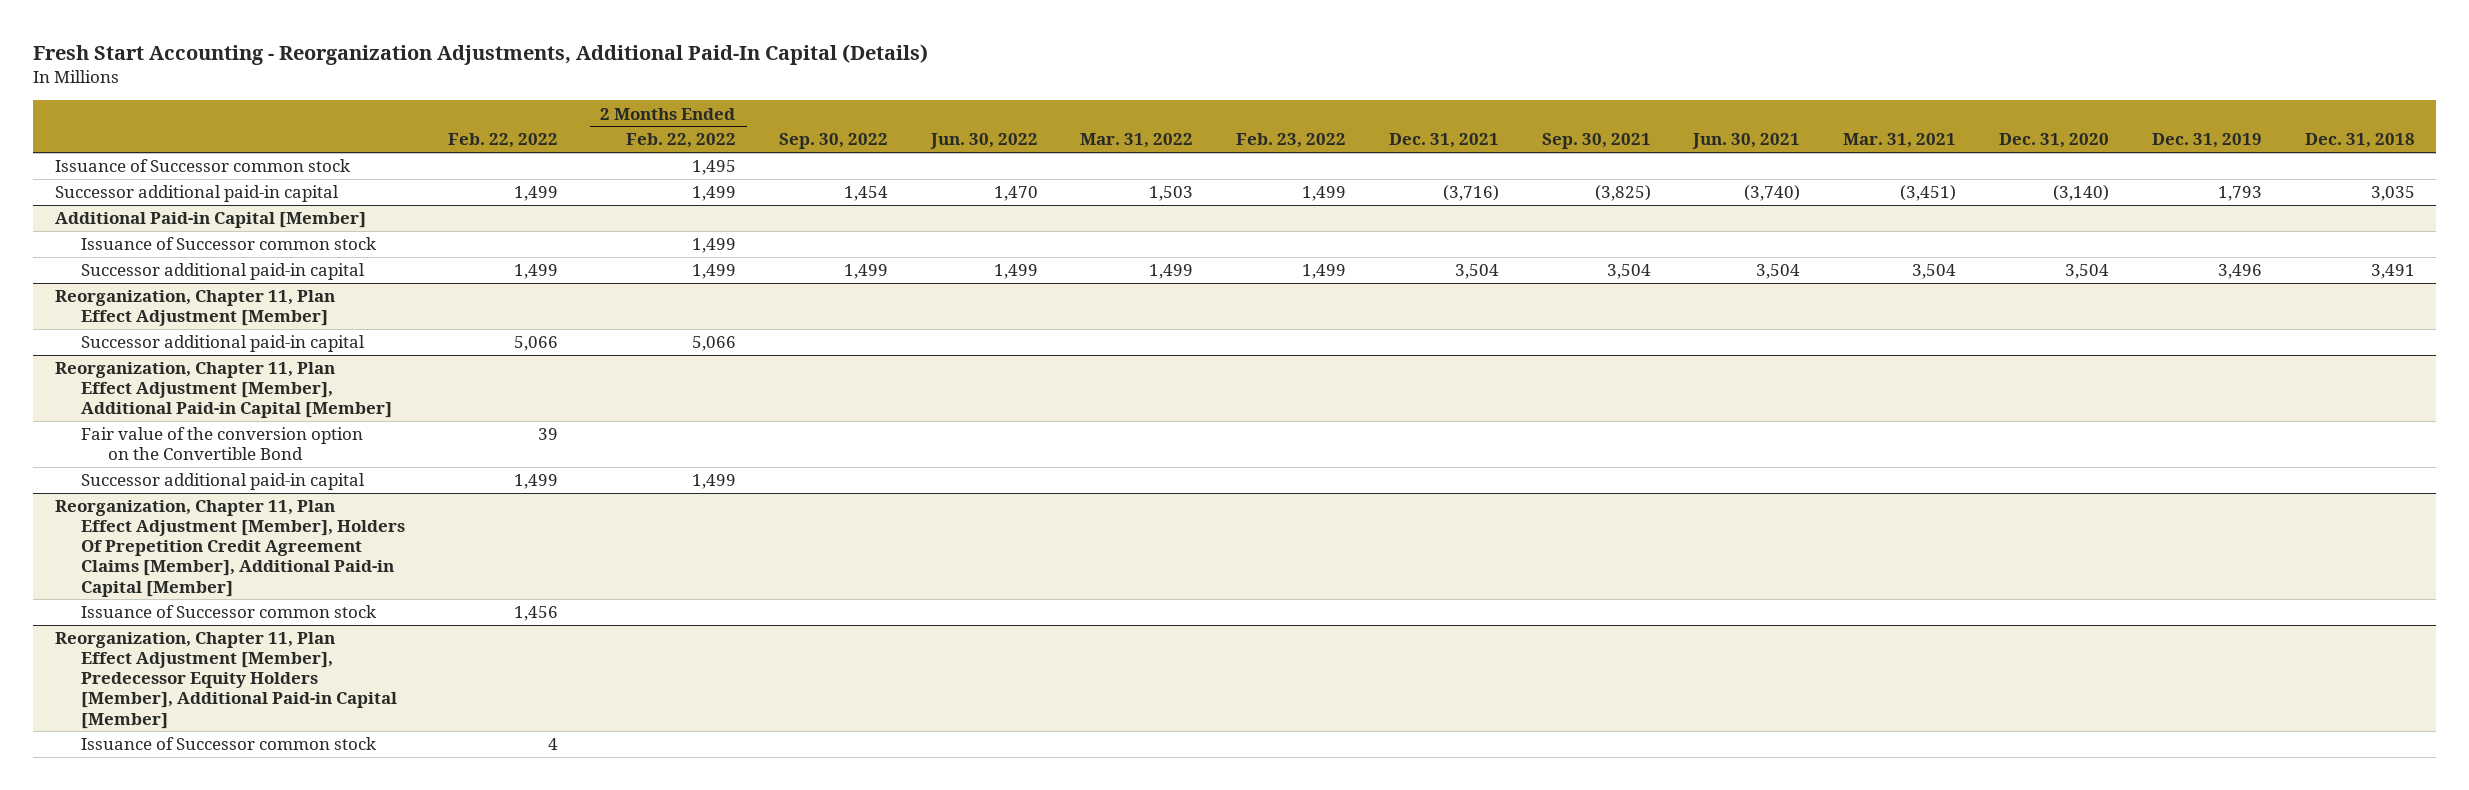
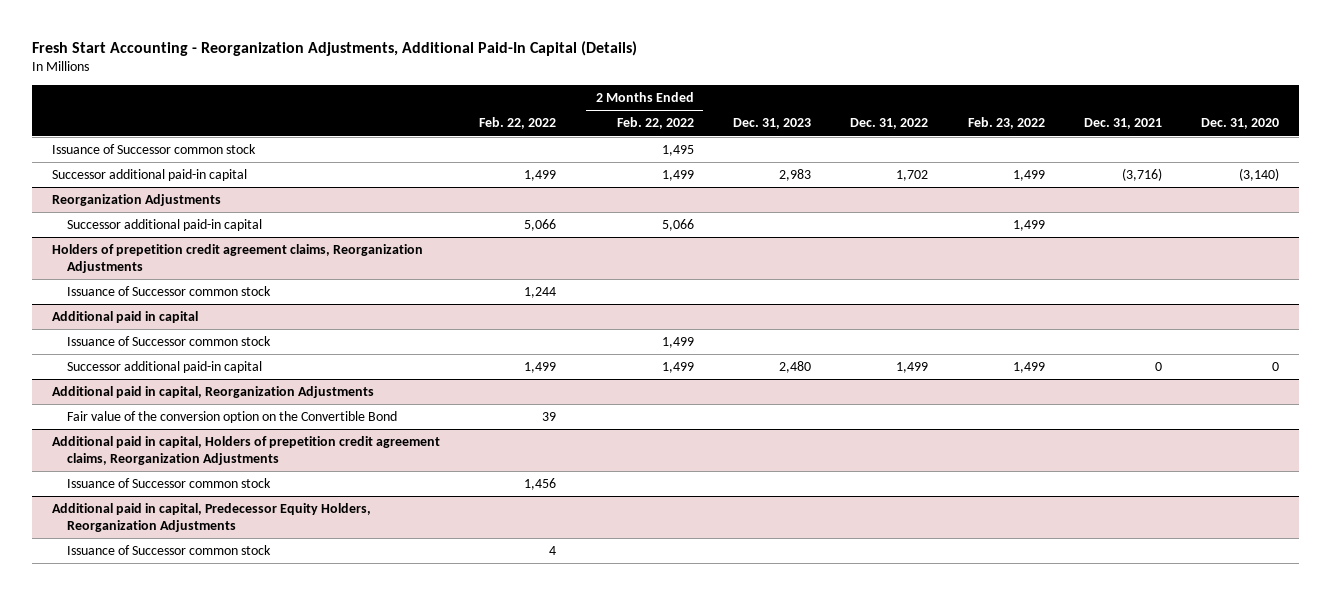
- | Feb. 22, 2022 | 2 Months Ended Feb. 22, 2022 | Sep. 30, 2022 | Jun. 30, 2022 | Mar. 31, 2022 | Feb. 23, 2022 | Dec. 31, 2021 | Sep. 30, 2021 | Jun. 30, 2021 | Mar. 31, 2021 | Dec. 31, 2020 | Dec. 31, 2019 | Dec. 31, 2018
+ | Feb. 22, 2022 | 2 Months Ended Feb. 22, 2022 | Dec. 31, 2023 | Dec. 31, 2022 | Feb. 23, 2022 | Dec. 31, 2021 | Dec. 31, 2020
- Additional Paid-in Capital [Member]
+ Reorganization Adjustments
+ Successor additional paid-in capital | 5,066 | 5,066 | | | 1,499 | |
+ Holders of prepetition credit agreement claims, Reorganization Adjustments
+ Issuance of Successor common stock | 1,244 | | | | | |
+ Additional paid in capital
- Successor additional paid-in capital | 1,499 | 1,499 | 1,499 | 1,499 | 1,499 | 1,499 | 3,504 | 3,504 | 3,504 | 3,504 | 3,504 | 3,496 | 3,491
- Reorganization, Chapter 11, Plan Effect Adjustment [Member]
- Successor additional paid-in capital | 5,066 | 5,066 | | | | | | | | | | |
- Reorganization, Chapter 11, Plan Effect Adjustment [Member], Additional Paid-in Capital [Member]
+ Successor additional paid-in capital | 1,499 | 1,499 | 2,480 | 1,499 | 1,499 | 0 | 0
+ Additional paid in capital, Reorganization Adjustments
- Successor additional paid-in capital | 1,499 | 1,499 | | | | | | | | | | |
- Reorganization, Chapter 11, Plan Effect Adjustment [Member], Holders Of Prepetition Credit Agreement Claims [Member], Additional Paid-in Capital [Member]
+ Additional paid in capital, Holders of prepetition credit agreement claims, Reorganization Adjustments
- Reorganization, Chapter 11, Plan Effect Adjustment [Member], Predecessor Equity Holders [Member], Additional Paid-in Capital [Member]
+ Additional paid in capital, Predecessor Equity Holders, Reorganization Adjustments

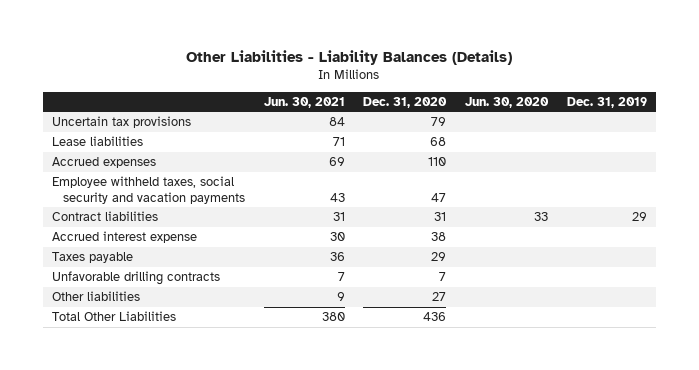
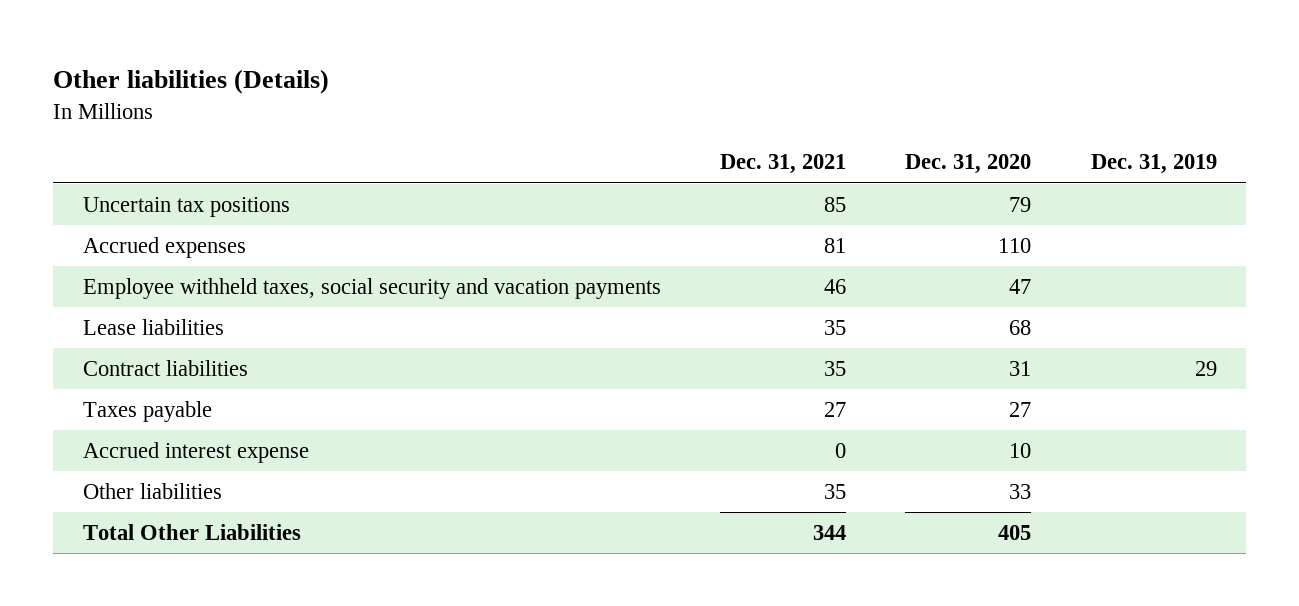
- Other Liabilities - Liability Balances (Details)
+ Other liabilities (Details)
- | Jun. 30, 2021 | Dec. 31, 2020 | Jun. 30, 2020 | Dec. 31, 2019
+ | Dec. 31, 2021 | Dec. 31, 2020 | Dec. 31, 2019
- Uncertain tax provisions | 84 | 79 | |
+ Uncertain tax positions | 85 | 79 |
moved down: Lease liabilities | 35 | 68 |
- Accrued interest expense | 30 | 38 | |
- Taxes payable | 36 | 29 | |
- Unfavorable drilling contracts | 7 | 7 | |
- Other liabilities | 9 | 27 | |
- Total Other Liabilities | 380 | 436 | |
+ Taxes payable | 27 | 27 |
+ Accrued interest expense | 0 | 10 |
+ Other liabilities | 35 | 33 |
+ Total Other Liabilities | 344 | 405 |

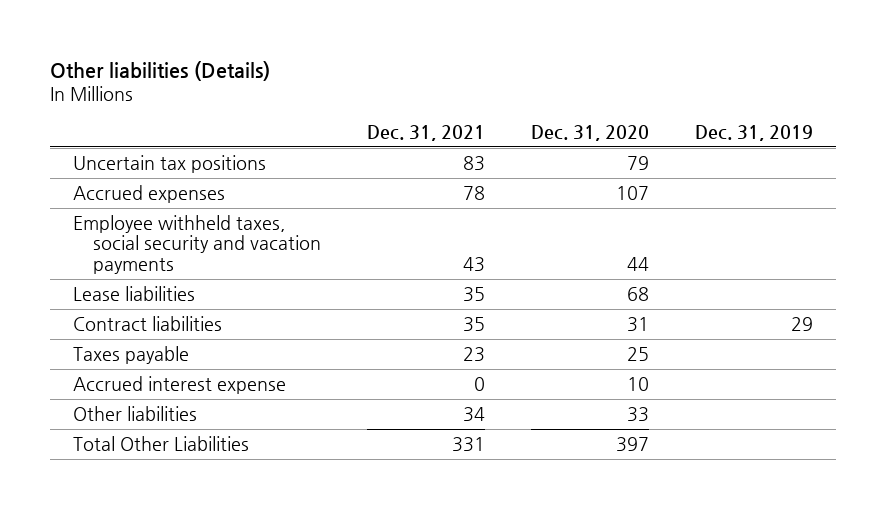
- Uncertain tax positions | 85 | 79 |
- Accrued expenses | 81 | 110 |
- Employee withheld taxes, social security and vacation payments | 46 | 47 |
+ Uncertain tax positions | 83 | 79 |
+ Accrued expenses | 78 | 107 |
+ Employee withheld taxes, social security and vacation payments | 43 | 44 |
- Taxes payable | 27 | 27 |
+ Taxes payable | 23 | 25 |
- Other liabilities | 35 | 33 |
- Total Other Liabilities | 344 | 405 |
+ Other liabilities | 34 | 33 |
+ Total Other Liabilities | 331 | 397 |

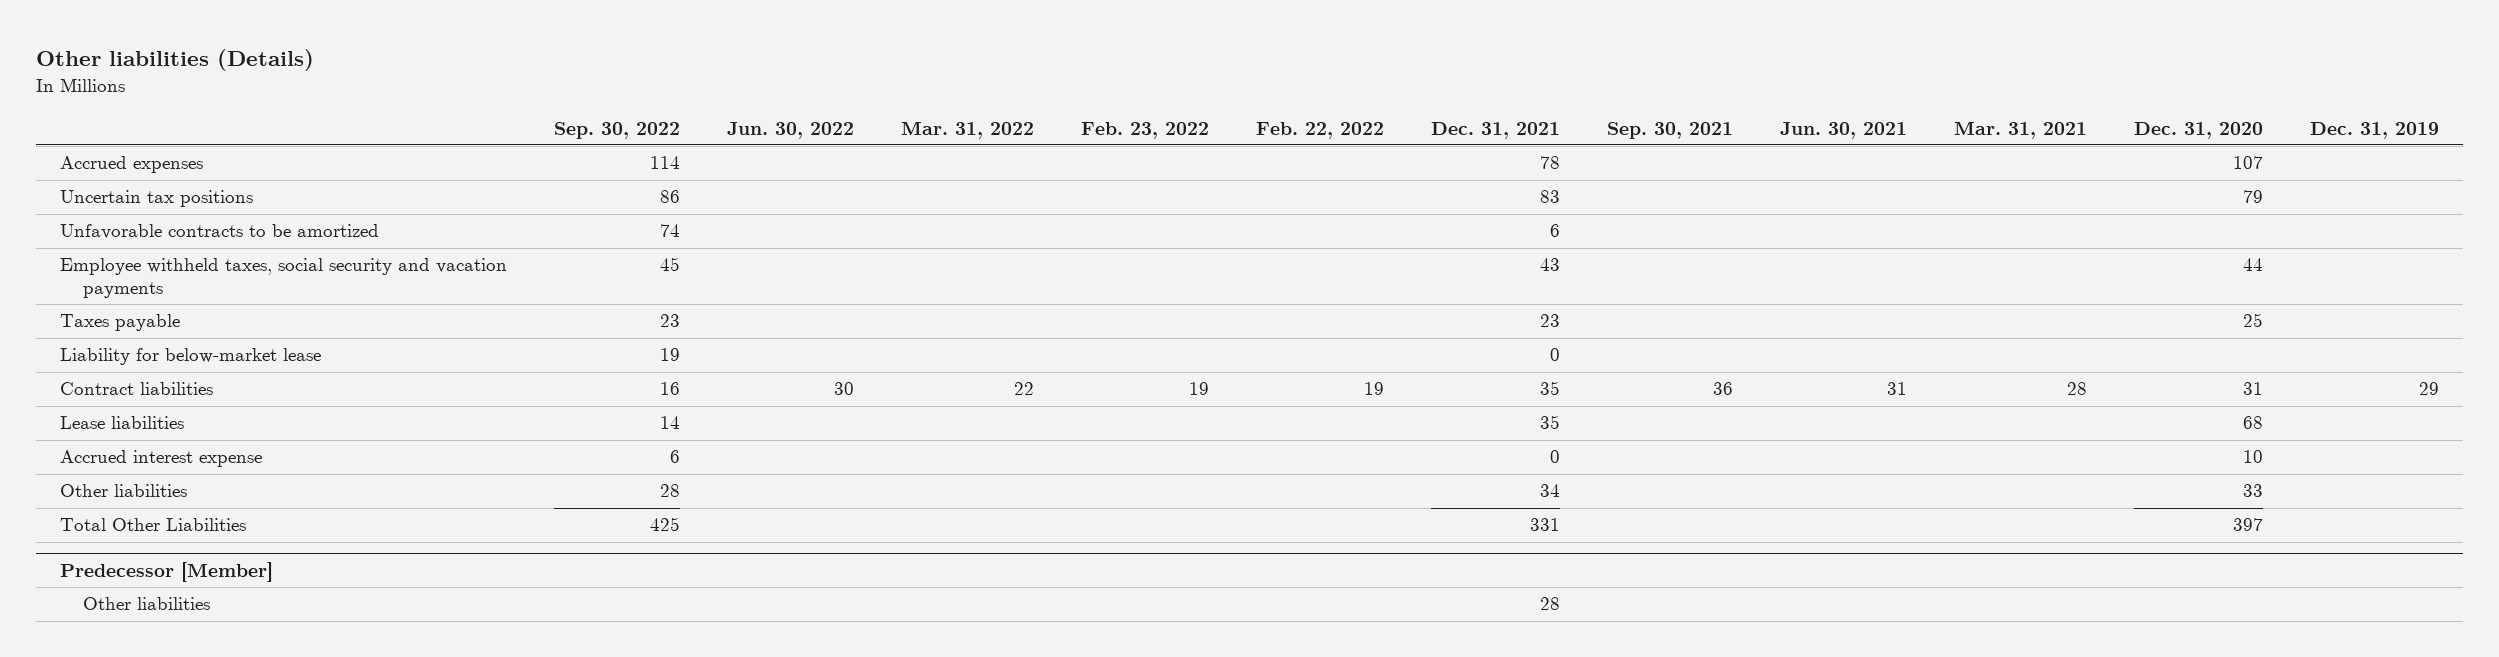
- | Dec. 31, 2021 | Dec. 31, 2020 | Dec. 31, 2019
+ | Sep. 30, 2022 | Jun. 30, 2022 | Mar. 31, 2022 | Feb. 23, 2022 | Feb. 22, 2022 | Dec. 31, 2021 | Sep. 30, 2021 | Jun. 30, 2021 | Mar. 31, 2021 | Dec. 31, 2020 | Dec. 31, 2019
moved down: Uncertain tax positions | 86 | | | | | 83 | | | | 79 |
+ Unfavorable contracts to be amortized | 74 | | | | | 6 | | | | |
+ Liability for below-market lease | 19 | | | | | 0 | | | | |
moved down: Contract liabilities | 16 | 30 | 22 | 19 | 19 | 35 | 36 | 31 | 28 | 31 | 29
moved down: Lease liabilities | 14 | | | | | 35 | | | | 68 |
+ Predecessor [Member]
+ Other liabilities | | | | | | 28 | | | | |

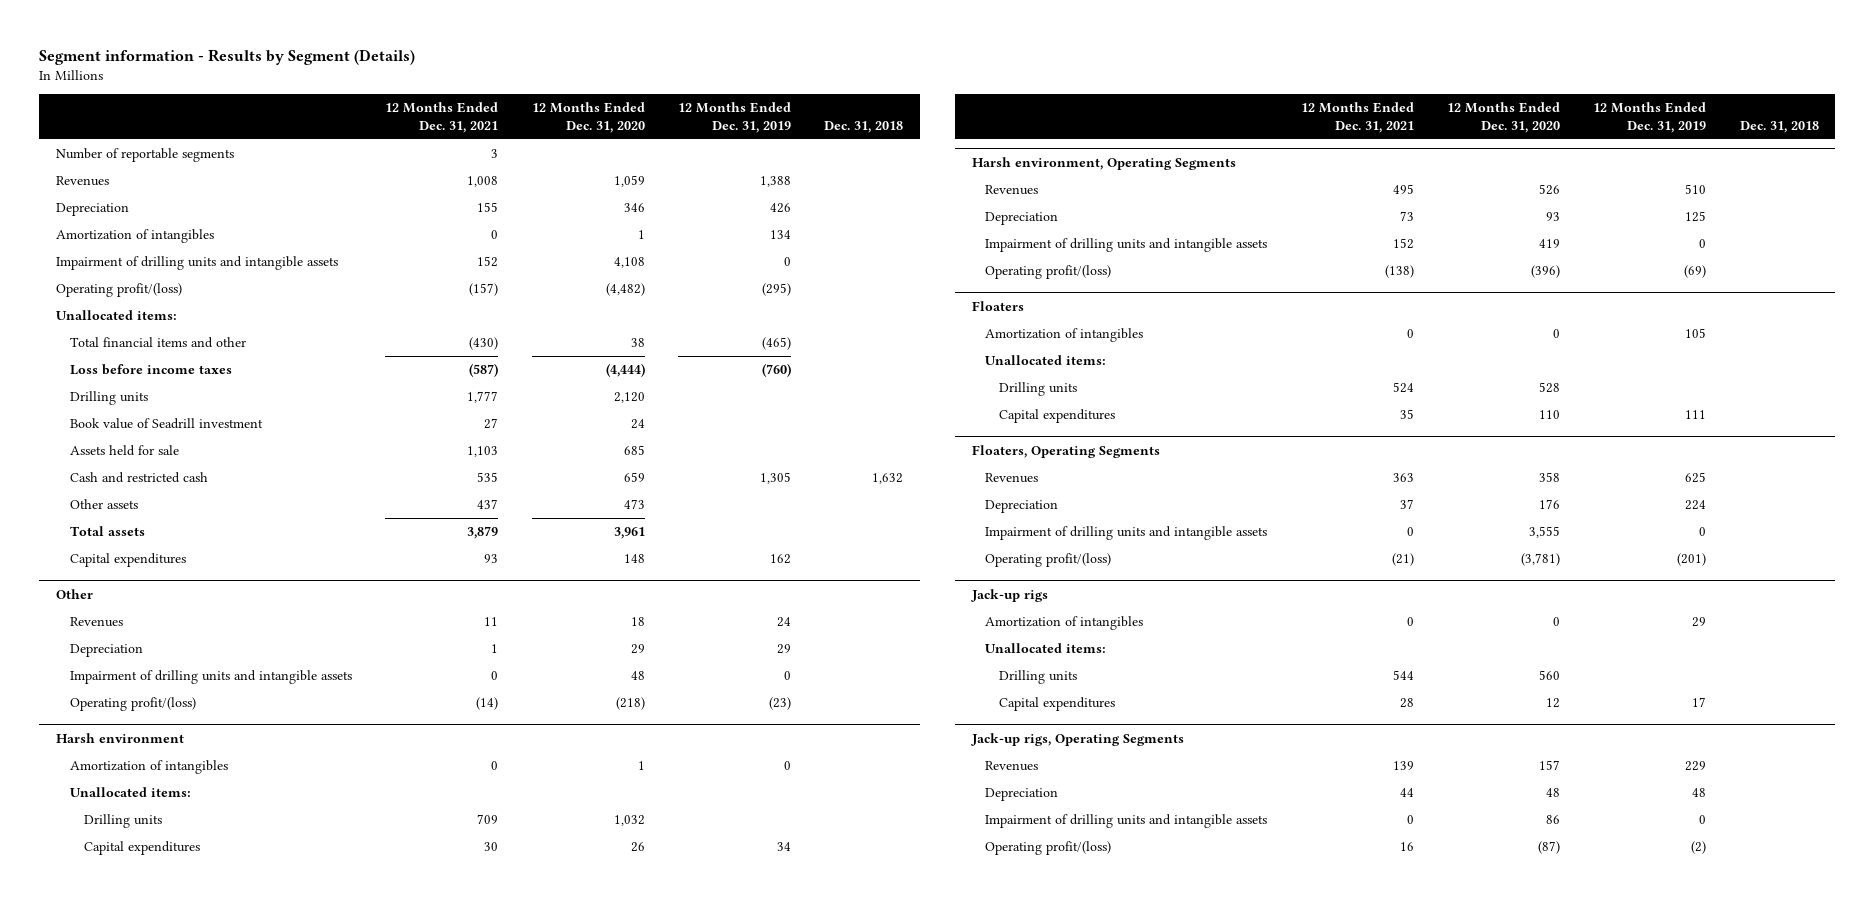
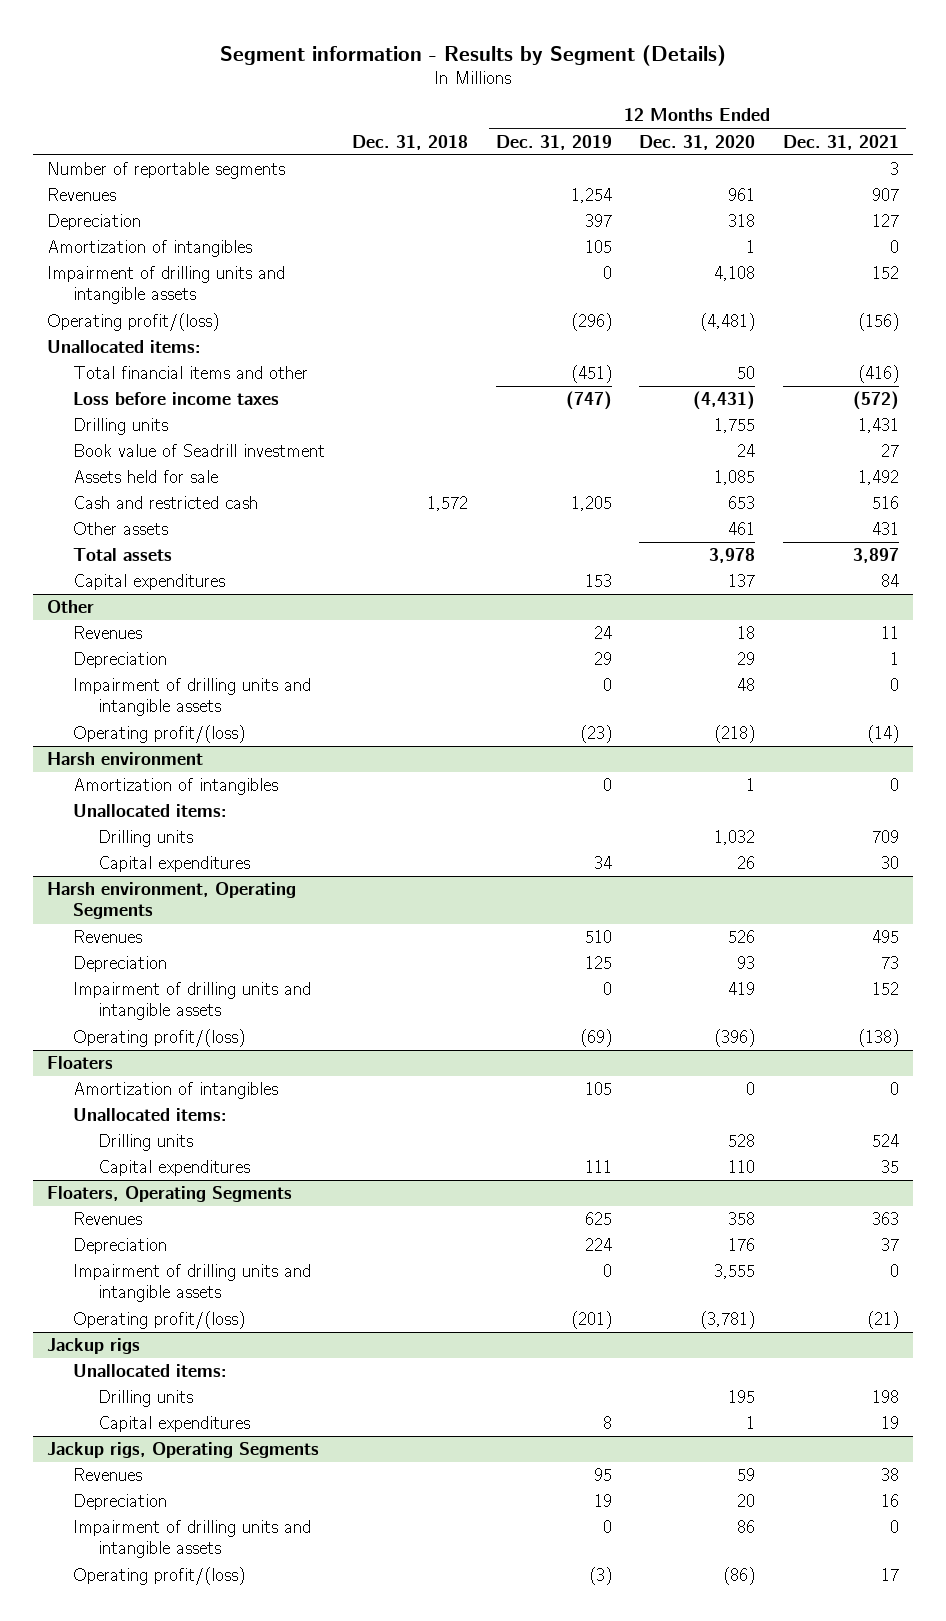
- | 12 Months Ended Dec. 31, 2021 | 12 Months Ended Dec. 31, 2020 | 12 Months Ended Dec. 31, 2019 | Dec. 31, 2018
+ | Dec. 31, 2018 | 12 Months Ended Dec. 31, 2019 | 12 Months Ended Dec. 31, 2020 | 12 Months Ended Dec. 31, 2021
- Revenues | 1,008 | 1,059 | 1,388 |
- Depreciation | 155 | 346 | 426 |
- Amortization of intangibles | 0 | 1 | 134 |
+ Revenues | | 1,254 | 961 | 907
+ Depreciation | | 397 | 318 | 127
+ Amortization of intangibles | | 105 | 1 | 0
- Operating profit/(loss) | (157) | (4,482) | (295) |
+ Operating profit/(loss) | | (296) | (4,481) | (156)
- Total financial items and other | (430) | 38 | (465) |
- Loss before income taxes | (587) | (4,444) | (760) |
- Drilling units | 1,777 | 2,120 | |
+ Total financial items and other | | (451) | 50 | (416)
+ Loss before income taxes | | (747) | (4,431) | (572)
+ Drilling units | | | 1,755 | 1,431
- Assets held for sale | 1,103 | 685 | |
- Cash and restricted cash | 535 | 659 | 1,305 | 1,632
- Other assets | 437 | 473 | |
- Total assets | 3,879 | 3,961 | |
- Capital expenditures | 93 | 148 | 162 |
+ Assets held for sale | | | 1,085 | 1,492
+ Cash and restricted cash | 1,572 | 1,205 | 653 | 516
+ Other assets | | | 461 | 431
+ Total assets | | | 3,978 | 3,897
+ Capital expenditures | | 153 | 137 | 84
- Jack-up rigs
- Amortization of intangibles | 0 | 0 | 29 |
+ Jackup rigs
- Drilling units | 544 | 560 | |
- Capital expenditures | 28 | 12 | 17 |
- Jack-up rigs, Operating Segments
- Revenues | 139 | 157 | 229 |
- Depreciation | 44 | 48 | 48 |
+ Drilling units | | | 195 | 198
+ Capital expenditures | | 8 | 1 | 19
+ Jackup rigs, Operating Segments
+ Revenues | | 95 | 59 | 38
+ Depreciation | | 19 | 20 | 16
- Operating profit/(loss) | 16 | (87) | (2) |
+ Operating profit/(loss) | | (3) | (86) | 17

